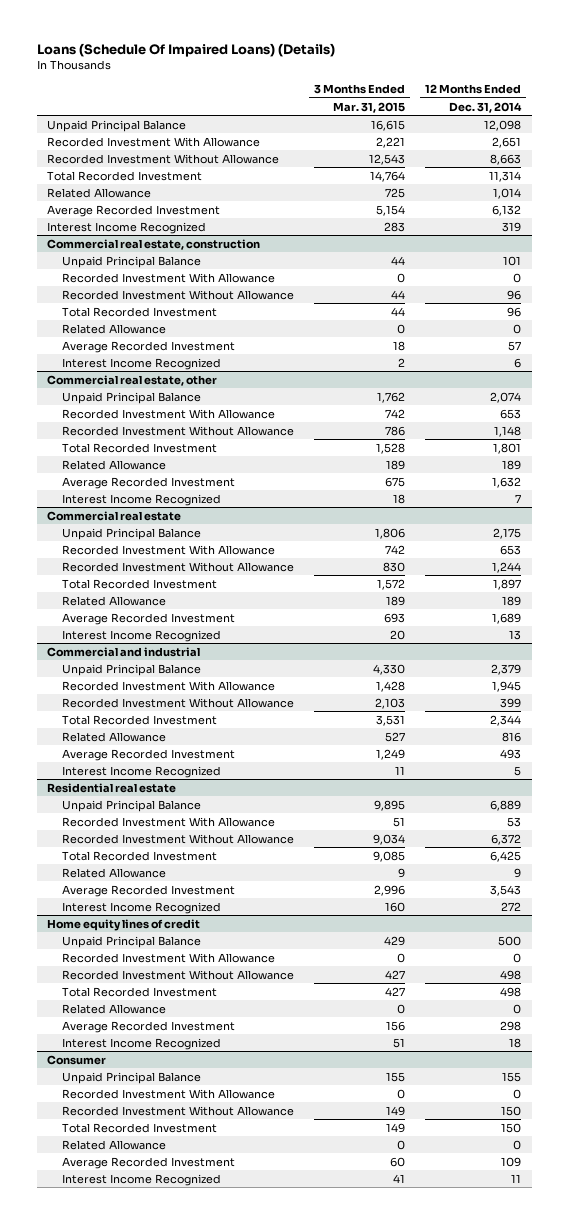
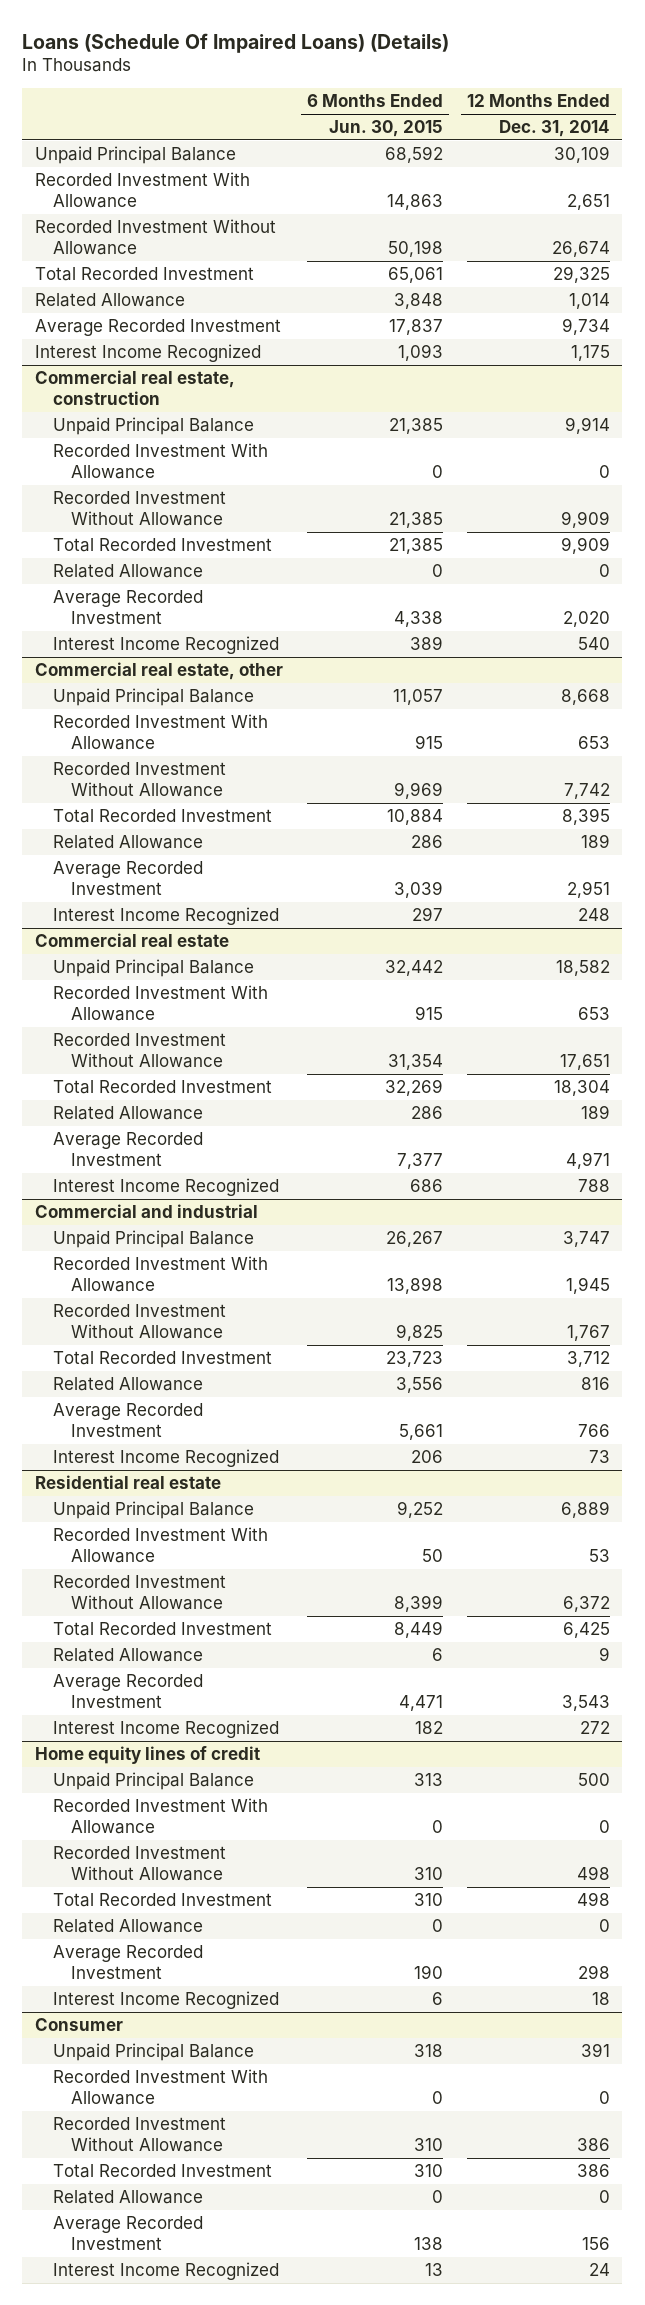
- | 3 Months Ended Mar. 31, 2015 | 12 Months Ended Dec. 31, 2014
+ | 6 Months Ended Jun. 30, 2015 | 12 Months Ended Dec. 31, 2014
- Unpaid Principal Balance | 16,615 | 12,098
+ Unpaid Principal Balance | 68,592 | 30,109
- Recorded Investment Without Allowance | 12,543 | 8,663
- Total Recorded Investment | 14,764 | 11,314
+ Recorded Investment Without Allowance | 50,198 | 26,674
+ Total Recorded Investment | 65,061 | 29,325
- Average Recorded Investment | 5,154 | 6,132
- Interest Income Recognized | 283 | 319
+ Average Recorded Investment | 17,837 | 9,734
+ Interest Income Recognized | 1,093 | 1,175
@ Commercial real estate, construction
- Unpaid Principal Balance | 44 | 101
+ Unpaid Principal Balance | 21,385 | 9,914
- Recorded Investment Without Allowance | 44 | 96
- Total Recorded Investment | 44 | 96
+ Recorded Investment Without Allowance | 21,385 | 9,909
+ Total Recorded Investment | 21,385 | 9,909
- Average Recorded Investment | 18 | 57
- Interest Income Recognized | 2 | 6
+ Average Recorded Investment | 4,338 | 2,020
+ Interest Income Recognized | 389 | 540
@ Commercial real estate, other
- Unpaid Principal Balance | 1,762 | 2,074
+ Unpaid Principal Balance | 11,057 | 8,668
- Recorded Investment Without Allowance | 786 | 1,148
- Total Recorded Investment | 1,528 | 1,801
+ Recorded Investment Without Allowance | 9,969 | 7,742
+ Total Recorded Investment | 10,884 | 8,395
- Average Recorded Investment | 675 | 1,632
- Interest Income Recognized | 18 | 7
+ Average Recorded Investment | 3,039 | 2,951
+ Interest Income Recognized | 297 | 248
@ Commercial real estate
- Unpaid Principal Balance | 1,806 | 2,175
+ Unpaid Principal Balance | 32,442 | 18,582
- Recorded Investment Without Allowance | 830 | 1,244
- Total Recorded Investment | 1,572 | 1,897
+ Recorded Investment Without Allowance | 31,354 | 17,651
+ Total Recorded Investment | 32,269 | 18,304
- Average Recorded Investment | 693 | 1,689
- Interest Income Recognized | 20 | 13
+ Average Recorded Investment | 7,377 | 4,971
+ Interest Income Recognized | 686 | 788
@ Commercial and industrial
- Unpaid Principal Balance | 4,330 | 2,379
+ Unpaid Principal Balance | 26,267 | 3,747
- Recorded Investment Without Allowance | 2,103 | 399
- Total Recorded Investment | 3,531 | 2,344
+ Recorded Investment Without Allowance | 9,825 | 1,767
+ Total Recorded Investment | 23,723 | 3,712
- Average Recorded Investment | 1,249 | 493
- Interest Income Recognized | 11 | 5
+ Average Recorded Investment | 5,661 | 766
+ Interest Income Recognized | 206 | 73
@ Consumer
- Unpaid Principal Balance | 155 | 155
+ Unpaid Principal Balance | 318 | 391
- Recorded Investment Without Allowance | 149 | 150
- Total Recorded Investment | 149 | 150
+ Recorded Investment Without Allowance | 310 | 386
+ Total Recorded Investment | 310 | 386
- Average Recorded Investment | 60 | 109
- Interest Income Recognized | 41 | 11
+ Average Recorded Investment | 138 | 156
+ Interest Income Recognized | 13 | 24

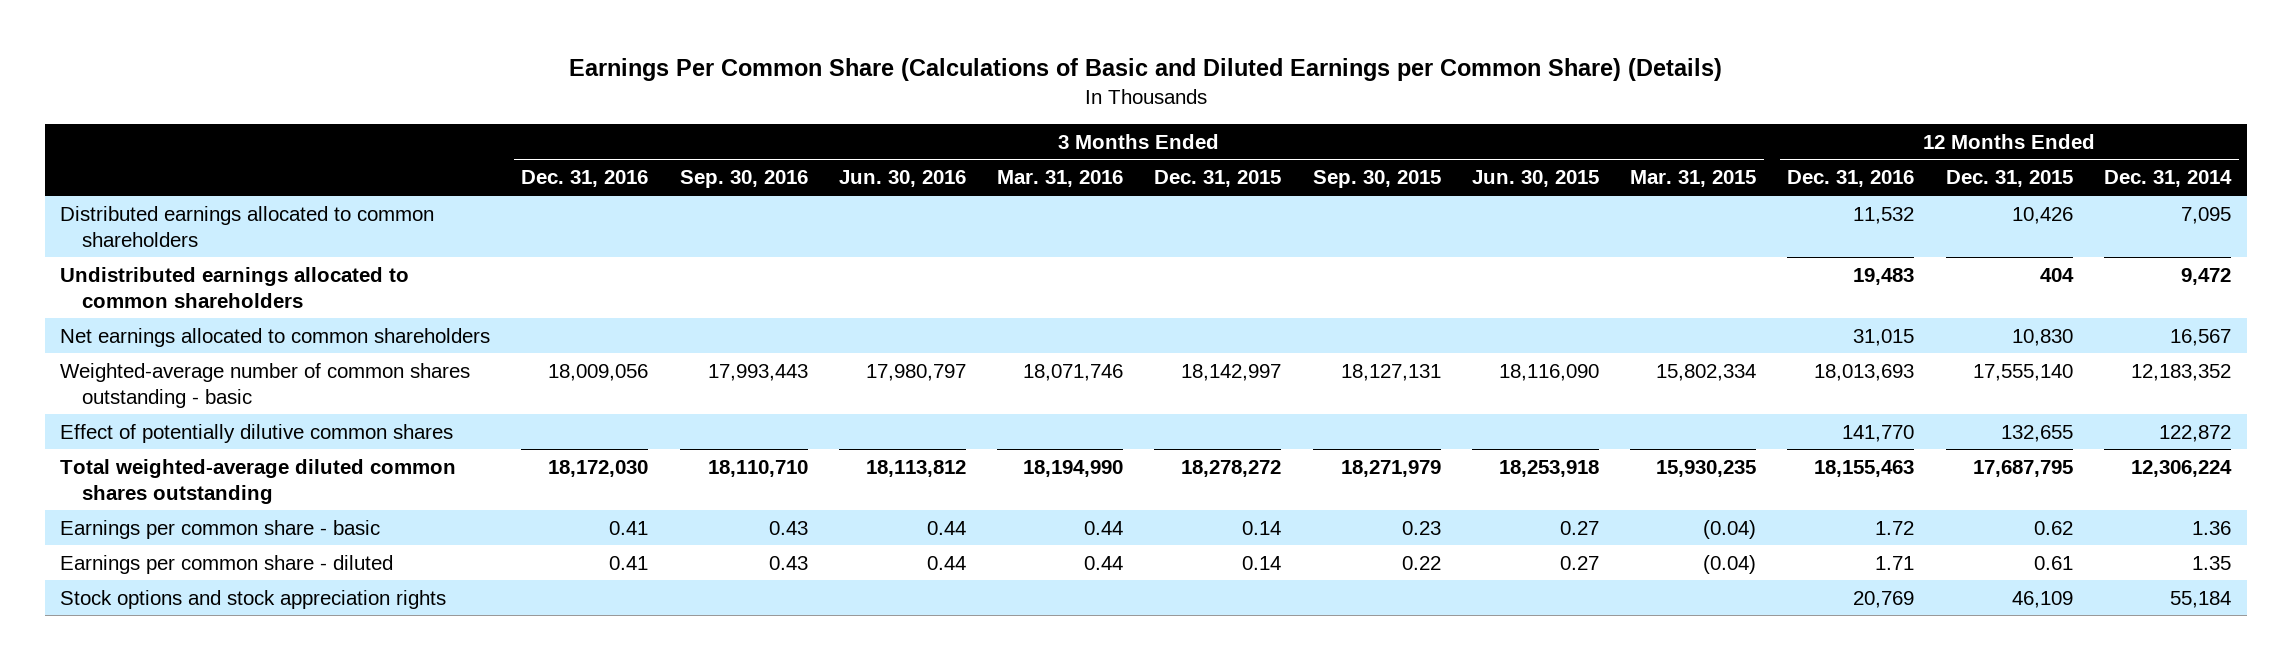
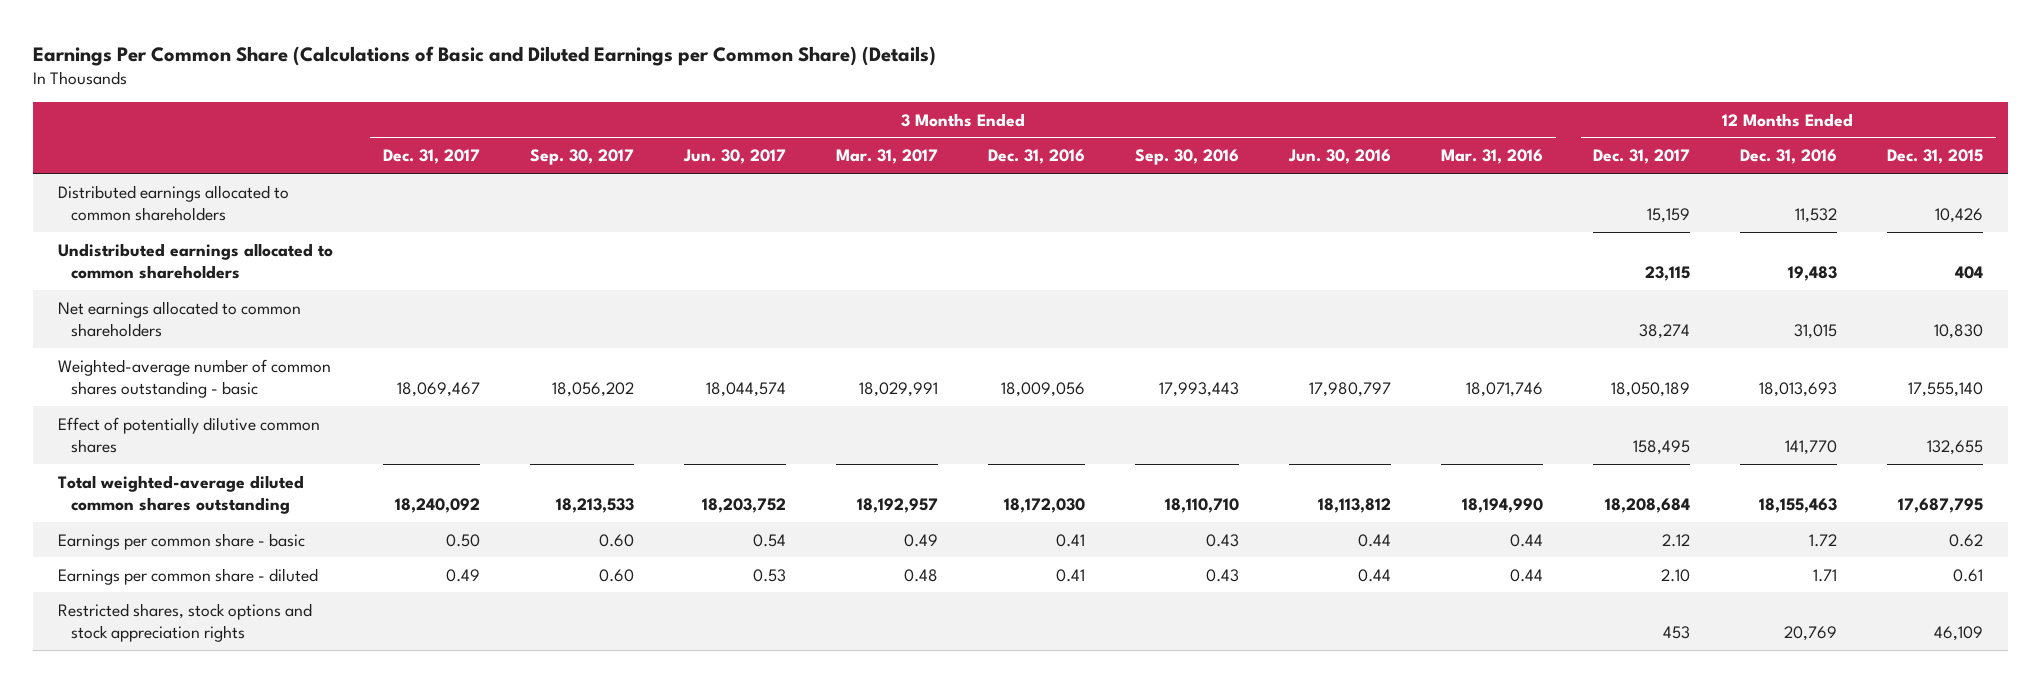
- | 3 Months Ended Dec. 31, 2016 | 3 Months Ended Sep. 30, 2016 | 3 Months Ended Jun. 30, 2016 | 3 Months Ended Mar. 31, 2016 | 3 Months Ended Dec. 31, 2015 | 3 Months Ended Sep. 30, 2015 | 3 Months Ended Jun. 30, 2015 | 3 Months Ended Mar. 31, 2015 | 12 Months Ended Dec. 31, 2016 | 12 Months Ended Dec. 31, 2015 | 12 Months Ended Dec. 31, 2014
+ | 3 Months Ended Dec. 31, 2017 | 3 Months Ended Sep. 30, 2017 | 3 Months Ended Jun. 30, 2017 | 3 Months Ended Mar. 31, 2017 | 3 Months Ended Dec. 31, 2016 | 3 Months Ended Sep. 30, 2016 | 3 Months Ended Jun. 30, 2016 | 3 Months Ended Mar. 31, 2016 | 12 Months Ended Dec. 31, 2017 | 12 Months Ended Dec. 31, 2016 | 12 Months Ended Dec. 31, 2015
- Stock options and stock appreciation rights | | | | | | | | | 20,769 | 46,109 | 55,184
+ Restricted shares, stock options and stock appreciation rights | | | | | | | | | 453 | 20,769 | 46,109

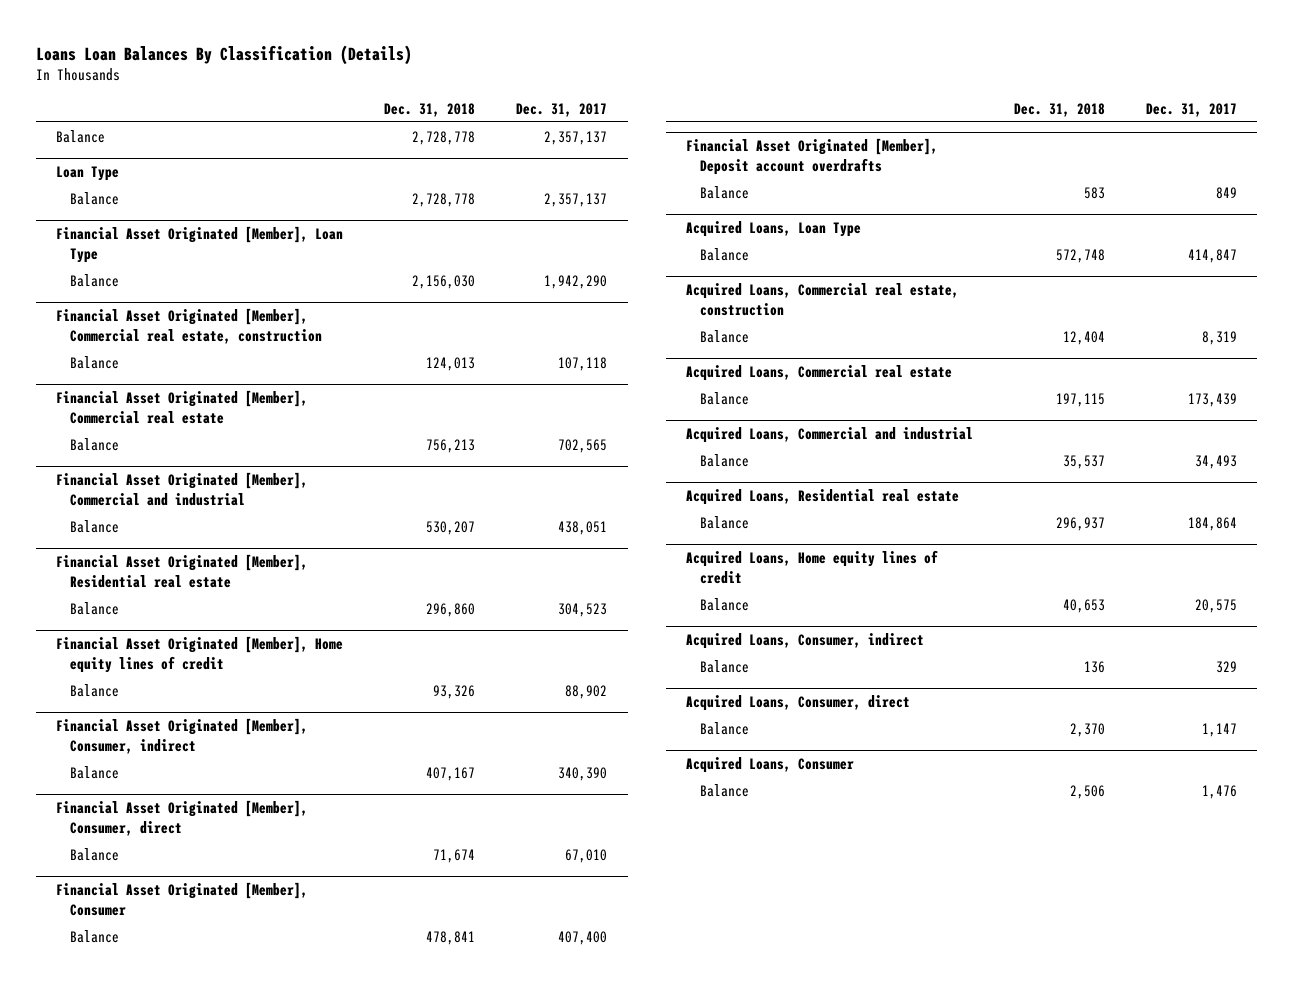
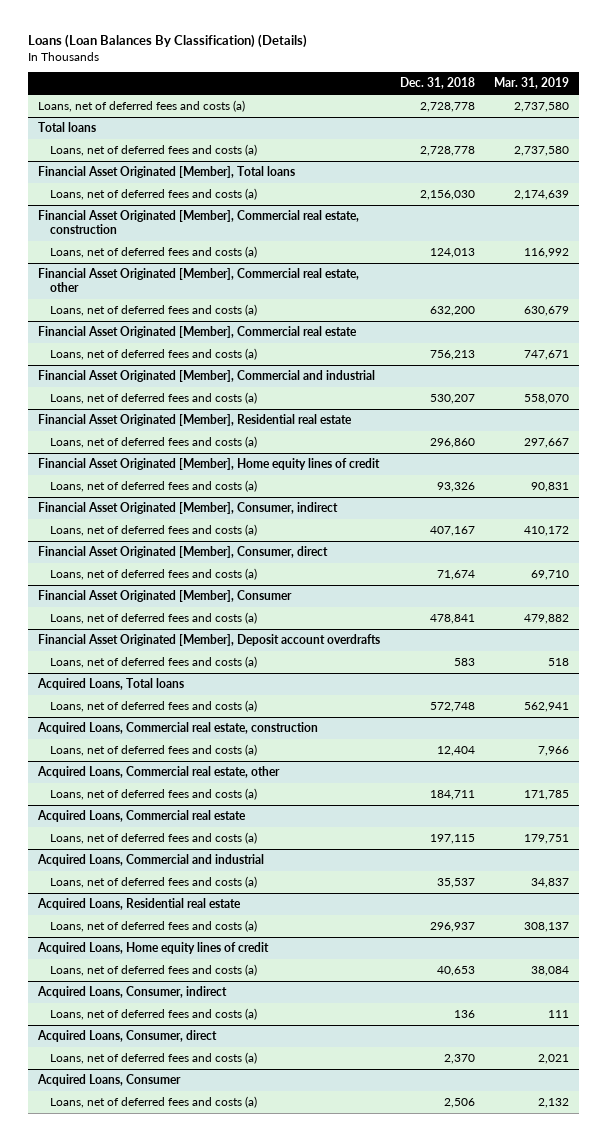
- Loans Loan Balances By Classification (Details)
+ Loans (Loan Balances By Classification) (Details)
- | Dec. 31, 2018 | Dec. 31, 2017
+ | Dec. 31, 2018 | Mar. 31, 2019
- Balance | 2,728,778 | 2,357,137
- Loan Type
- Balance | 2,728,778 | 2,357,137
- Financial Asset Originated [Member], Loan Type
- Balance | 2,156,030 | 1,942,290
+ Loans, net of deferred fees and costs (a) | 2,728,778 | 2,737,580
+ Total loans
+ Loans, net of deferred fees and costs (a) | 2,728,778 | 2,737,580
+ Financial Asset Originated [Member], Total loans
+ Loans, net of deferred fees and costs (a) | 2,156,030 | 2,174,639
@ Financial Asset Originated [Member], Commercial real estate, construction
- Balance | 124,013 | 107,118
+ Loans, net of deferred fees and costs (a) | 124,013 | 116,992
+ Financial Asset Originated [Member], Commercial real estate, other
+ Loans, net of deferred fees and costs (a) | 632,200 | 630,679
@ Financial Asset Originated [Member], Commercial real estate
- Balance | 756,213 | 702,565
+ Loans, net of deferred fees and costs (a) | 756,213 | 747,671
@ Financial Asset Originated [Member], Commercial and industrial
- Balance | 530,207 | 438,051
+ Loans, net of deferred fees and costs (a) | 530,207 | 558,070
@ Financial Asset Originated [Member], Residential real estate
- Balance | 296,860 | 304,523
+ Loans, net of deferred fees and costs (a) | 296,860 | 297,667
@ Financial Asset Originated [Member], Home equity lines of credit
- Balance | 93,326 | 88,902
+ Loans, net of deferred fees and costs (a) | 93,326 | 90,831
@ Financial Asset Originated [Member], Consumer, indirect
- Balance | 407,167 | 340,390
+ Loans, net of deferred fees and costs (a) | 407,167 | 410,172
@ Financial Asset Originated [Member], Consumer, direct
- Balance | 71,674 | 67,010
+ Loans, net of deferred fees and costs (a) | 71,674 | 69,710
@ Financial Asset Originated [Member], Consumer
- Balance | 478,841 | 407,400
+ Loans, net of deferred fees and costs (a) | 478,841 | 479,882
@ Financial Asset Originated [Member], Deposit account overdrafts
- Balance | 583 | 849
- Acquired Loans, Loan Type
- Balance | 572,748 | 414,847
@ Financial Asset Originated [Member], Deposit account overdrafts
+ Loans, net of deferred fees and costs (a) | 583 | 518
+ Acquired Loans, Total loans
+ Loans, net of deferred fees and costs (a) | 572,748 | 562,941
@ Acquired Loans, Commercial real estate, construction
- Balance | 12,404 | 8,319
+ Loans, net of deferred fees and costs (a) | 12,404 | 7,966
+ Acquired Loans, Commercial real estate, other
+ Loans, net of deferred fees and costs (a) | 184,711 | 171,785
@ Acquired Loans, Commercial real estate
- Balance | 197,115 | 173,439
+ Loans, net of deferred fees and costs (a) | 197,115 | 179,751
@ Acquired Loans, Commercial and industrial
- Balance | 35,537 | 34,493
+ Loans, net of deferred fees and costs (a) | 35,537 | 34,837
@ Acquired Loans, Residential real estate
- Balance | 296,937 | 184,864
+ Loans, net of deferred fees and costs (a) | 296,937 | 308,137
@ Acquired Loans, Home equity lines of credit
- Balance | 40,653 | 20,575
+ Loans, net of deferred fees and costs (a) | 40,653 | 38,084
@ Acquired Loans, Consumer, indirect
- Balance | 136 | 329
+ Loans, net of deferred fees and costs (a) | 136 | 111
@ Acquired Loans, Consumer, direct
- Balance | 2,370 | 1,147
+ Loans, net of deferred fees and costs (a) | 2,370 | 2,021
@ Acquired Loans, Consumer
- Balance | 2,506 | 1,476
+ Loans, net of deferred fees and costs (a) | 2,506 | 2,132

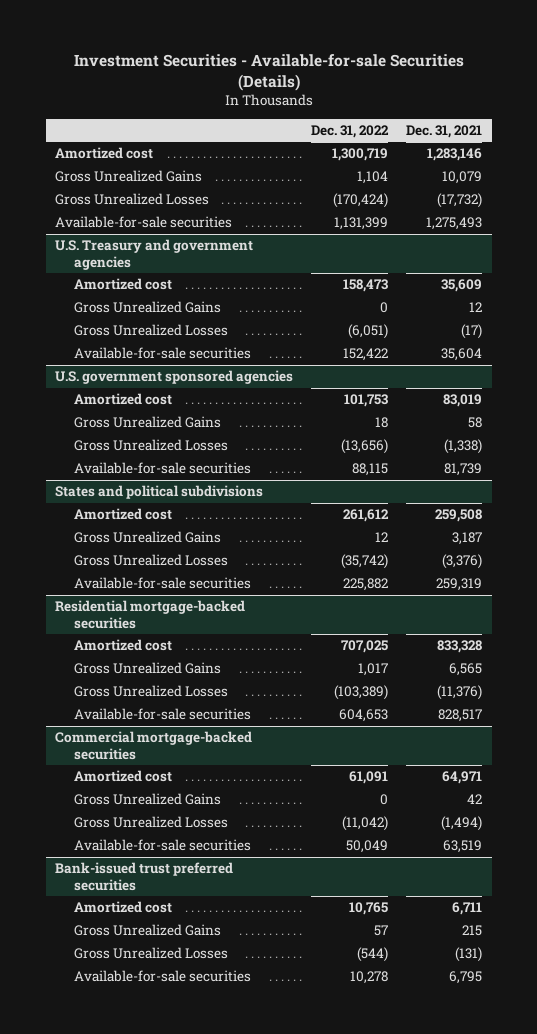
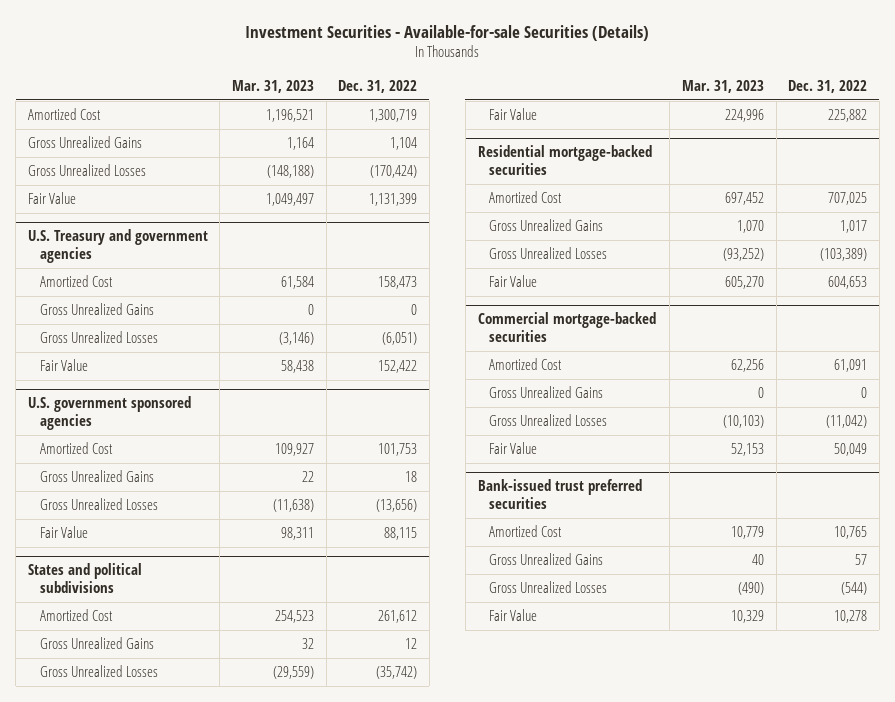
- | Dec. 31, 2022 | Dec. 31, 2021
+ | Mar. 31, 2023 | Dec. 31, 2022
- Amortized cost | 1,300,719 | 1,283,146
+ Amortized Cost | 1,196,521 | 1,300,719
- Available-for-sale securities | 1,131,399 | 1,275,493
+ Fair Value | 1,049,497 | 1,131,399
@ U.S. Treasury and government agencies
- Amortized cost | 158,473 | 35,609
+ Amortized Cost | 61,584 | 158,473
- Available-for-sale securities | 152,422 | 35,604
+ Fair Value | 58,438 | 152,422
@ U.S. government sponsored agencies
- Amortized cost | 101,753 | 83,019
+ Amortized Cost | 109,927 | 101,753
- Available-for-sale securities | 88,115 | 81,739
+ Fair Value | 98,311 | 88,115
@ States and political subdivisions
- Amortized cost | 261,612 | 259,508
+ Amortized Cost | 254,523 | 261,612
- Available-for-sale securities | 225,882 | 259,319
+ Fair Value | 224,996 | 225,882
@ Residential mortgage-backed securities
- Amortized cost | 707,025 | 833,328
+ Amortized Cost | 697,452 | 707,025
- Available-for-sale securities | 604,653 | 828,517
+ Fair Value | 605,270 | 604,653
@ Commercial mortgage-backed securities
- Amortized cost | 61,091 | 64,971
+ Amortized Cost | 62,256 | 61,091
- Available-for-sale securities | 50,049 | 63,519
+ Fair Value | 52,153 | 50,049
@ Bank-issued trust preferred securities
- Amortized cost | 10,765 | 6,711
+ Amortized Cost | 10,779 | 10,765
- Available-for-sale securities | 10,278 | 6,795
+ Fair Value | 10,329 | 10,278

